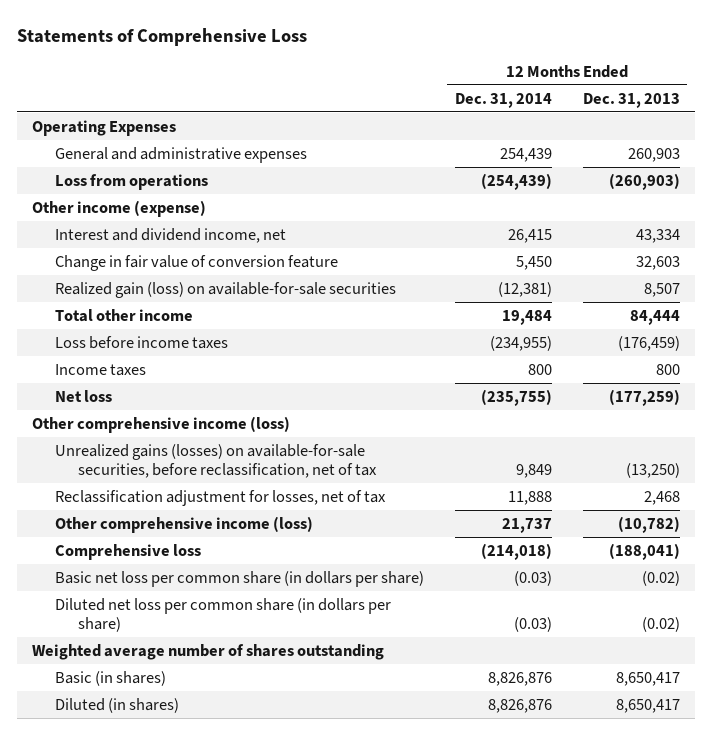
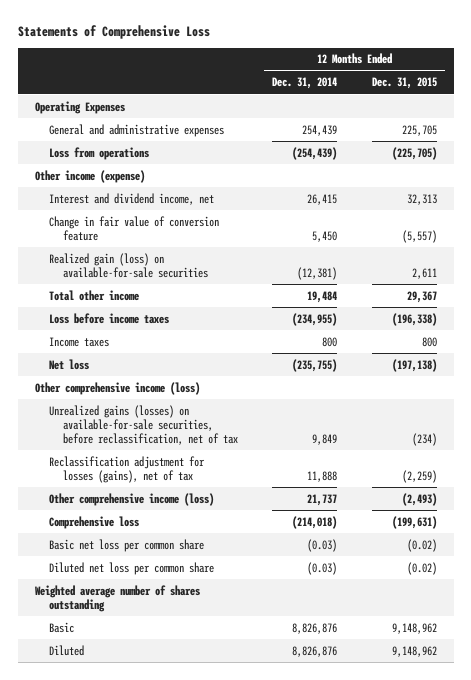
- | 12 Months Ended Dec. 31, 2014 | 12 Months Ended Dec. 31, 2013
+ | 12 Months Ended Dec. 31, 2014 | 12 Months Ended Dec. 31, 2015
- Reclassification adjustment for losses, net of tax | 11,888 | 2,468
+ Reclassification adjustment for losses (gains), net of tax | 11,888 | (2,259)
- Basic net loss per common share (in dollars per share) | (0.03) | (0.02)
- Diluted net loss per common share (in dollars per share) | (0.03) | (0.02)
+ Basic net loss per common share | (0.03) | (0.02)
+ Diluted net loss per common share | (0.03) | (0.02)
- Basic (in shares) | 8,826,876 | 8,650,417
- Diluted (in shares) | 8,826,876 | 8,650,417
+ Basic | 8,826,876 | 9,148,962
+ Diluted | 8,826,876 | 9,148,962

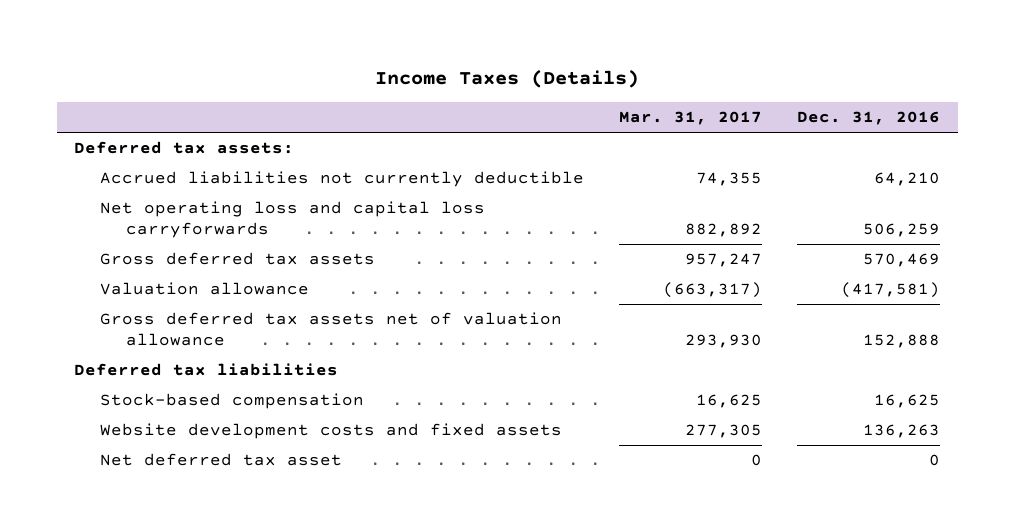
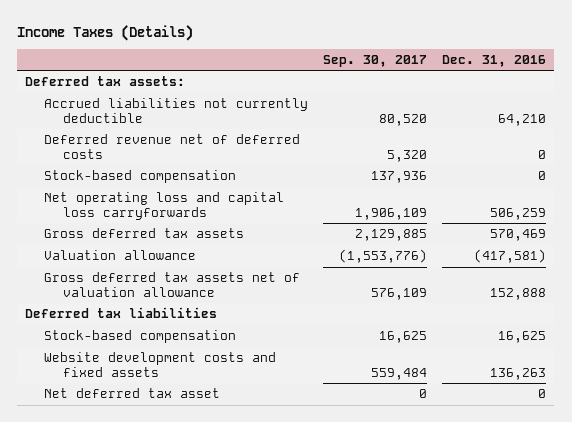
- | Mar. 31, 2017 | Dec. 31, 2016
+ | Sep. 30, 2017 | Dec. 31, 2016
+ Deferred revenue net of deferred costs | 5,320 | 0
+ Stock-based compensation | 137,936 | 0

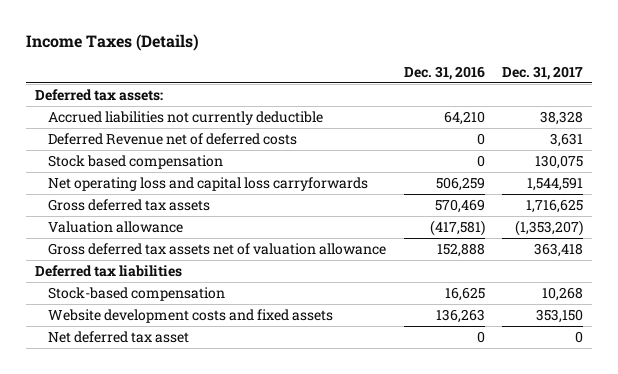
- | Sep. 30, 2017 | Dec. 31, 2016
+ | Dec. 31, 2016 | Dec. 31, 2017
- Deferred revenue net of deferred costs | 5,320 | 0
- Stock-based compensation | 137,936 | 0
+ Deferred Revenue net of deferred costs | 0 | 3,631
+ Stock based compensation | 0 | 130,075

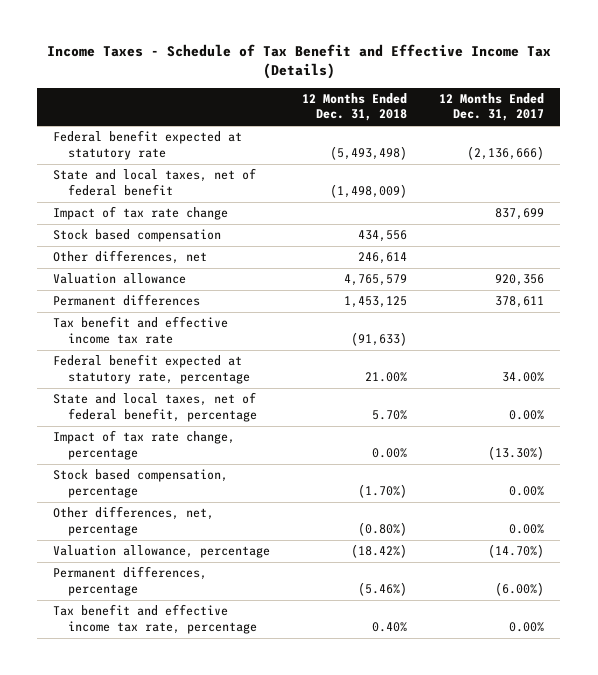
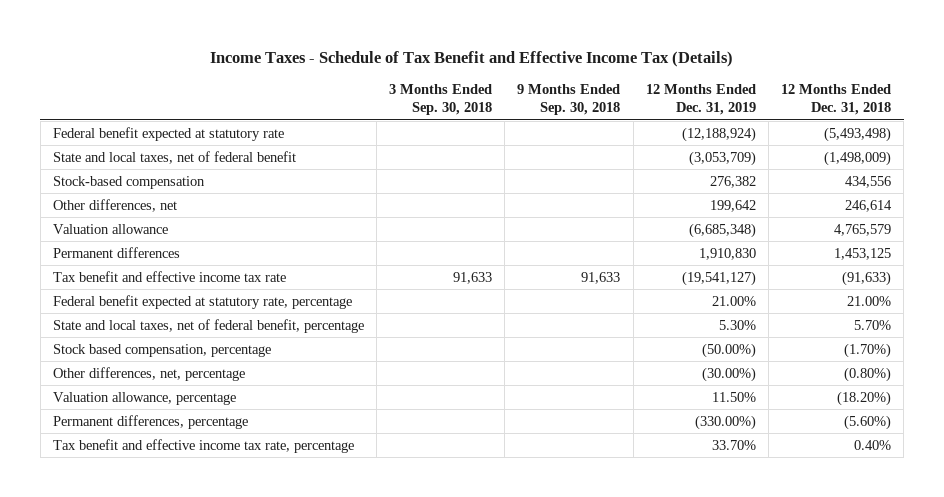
- | 12 Months Ended Dec. 31, 2018 | 12 Months Ended Dec. 31, 2017
+ | 3 Months Ended Sep. 30, 2018 | 9 Months Ended Sep. 30, 2018 | 12 Months Ended Dec. 31, 2019 | 12 Months Ended Dec. 31, 2018
- Impact of tax rate change | | 837,699
- Stock based compensation | 434,556 |
+ Stock-based compensation | | | 276,382 | 434,556
- Impact of tax rate change, percentage | 0.00% | (13.30%)
- Valuation allowance, percentage | (18.42%) | (14.70%)
- Permanent differences, percentage | (5.46%) | (6.00%)
+ Valuation allowance, percentage | | | 11.50% | (18.20%)
+ Permanent differences, percentage | | | (330.00%) | (5.60%)

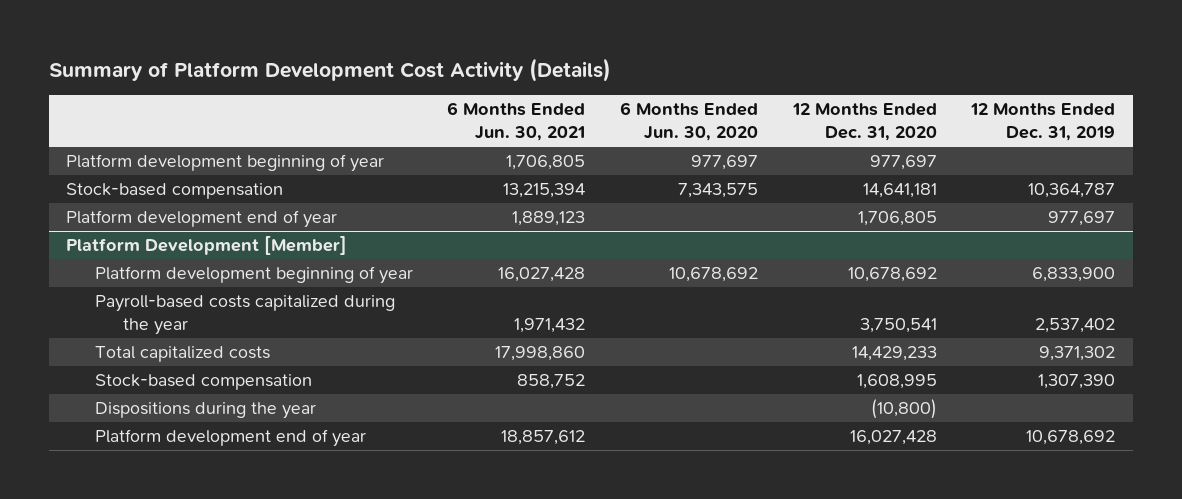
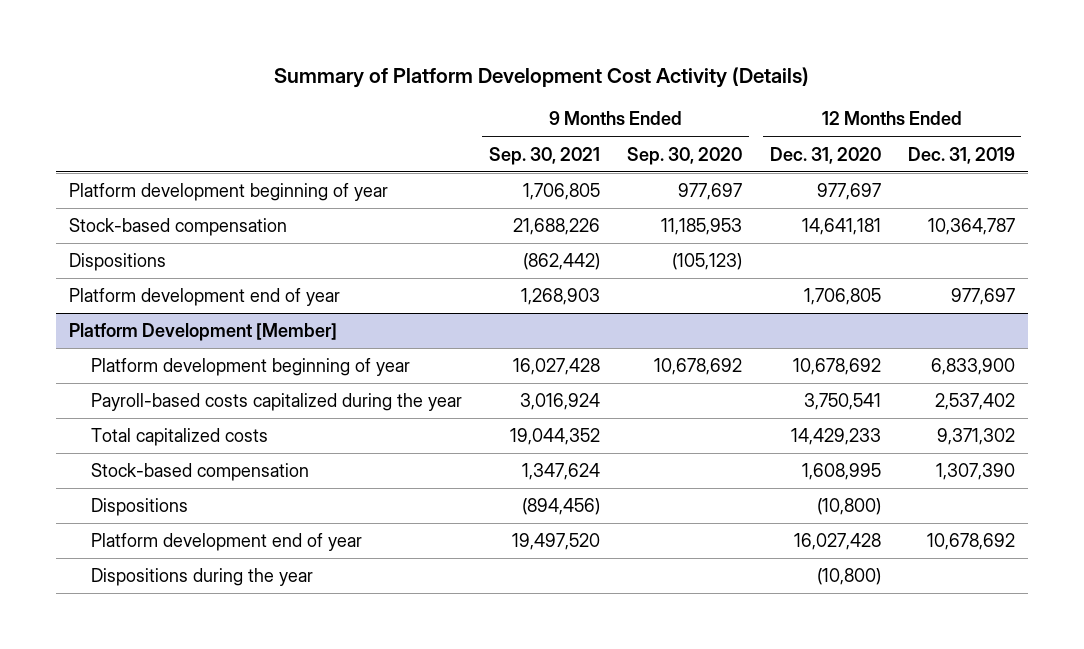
- | 6 Months Ended Jun. 30, 2021 | 6 Months Ended Jun. 30, 2020 | 12 Months Ended Dec. 31, 2020 | 12 Months Ended Dec. 31, 2019
+ | 9 Months Ended Sep. 30, 2021 | 9 Months Ended Sep. 30, 2020 | 12 Months Ended Dec. 31, 2020 | 12 Months Ended Dec. 31, 2019
+ Dispositions | (862,442) | (105,123) | |
@ Platform Development [Member]
+ Dispositions | (894,456) | | (10,800) |
moved down: Dispositions during the year | | | (10,800) |

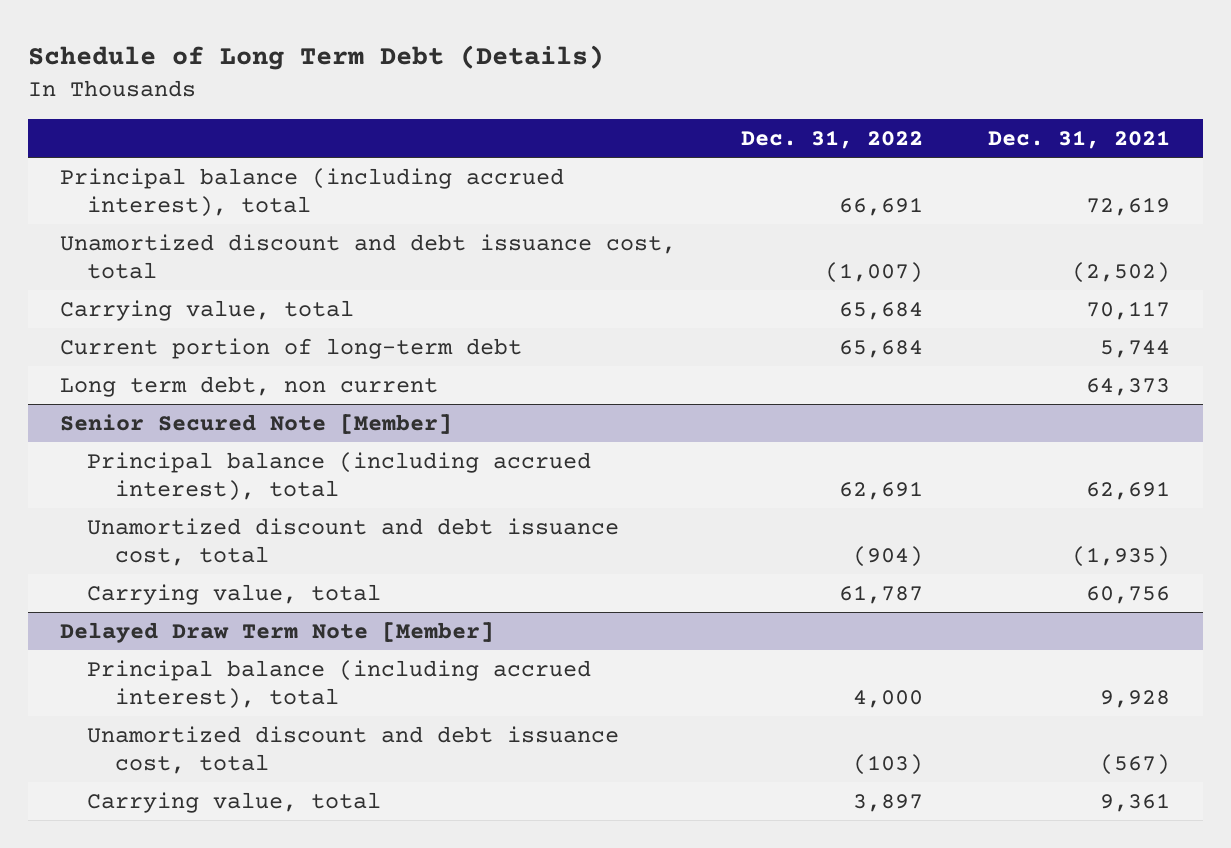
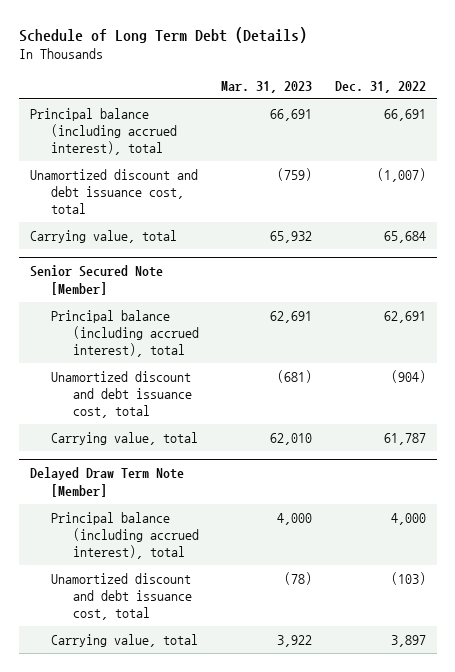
- | Dec. 31, 2022 | Dec. 31, 2021
+ | Mar. 31, 2023 | Dec. 31, 2022
- Current portion of long-term debt | 65,684 | 5,744
- Long term debt, non current | | 64,373

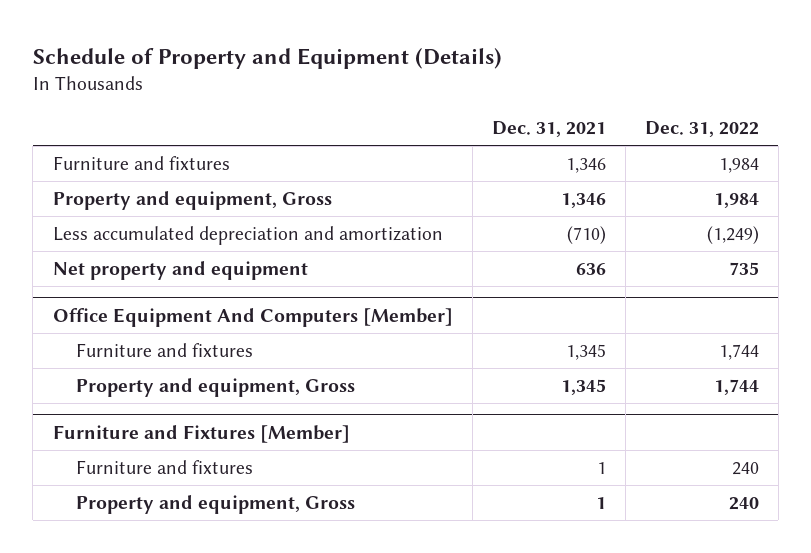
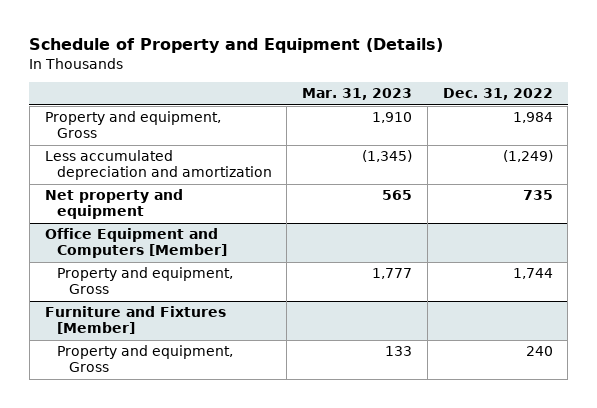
- | Dec. 31, 2021 | Dec. 31, 2022
+ | Mar. 31, 2023 | Dec. 31, 2022
- Furniture and fixtures | 1,346 | 1,984
- Office Equipment And Computers [Member]
- Furniture and fixtures | 1,345 | 1,744
+ Office Equipment and Computers [Member]
@ Furniture and Fixtures [Member]
- Furniture and fixtures | 1 | 240

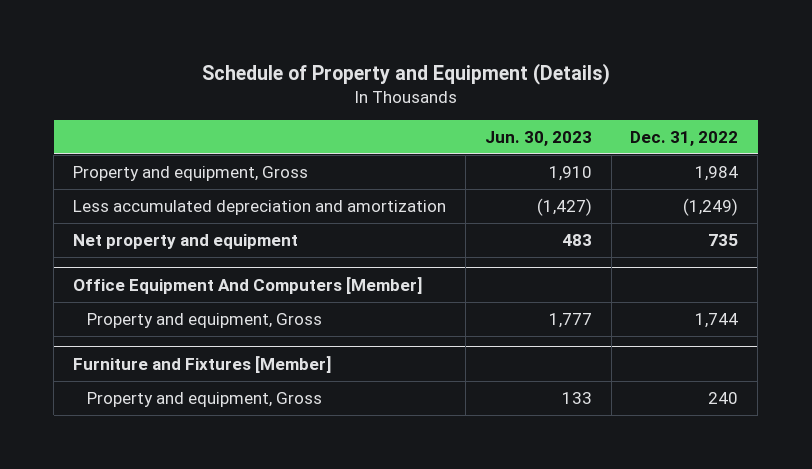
- | Mar. 31, 2023 | Dec. 31, 2022
+ | Jun. 30, 2023 | Dec. 31, 2022
- Office Equipment and Computers [Member]
+ Office Equipment And Computers [Member]

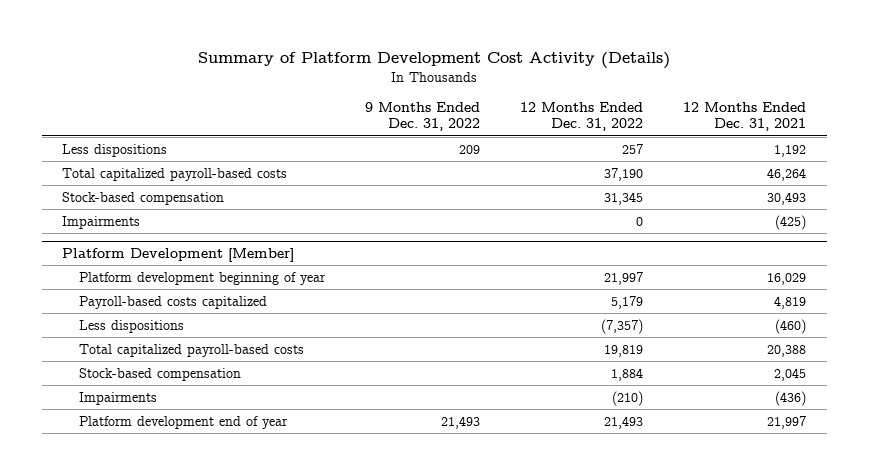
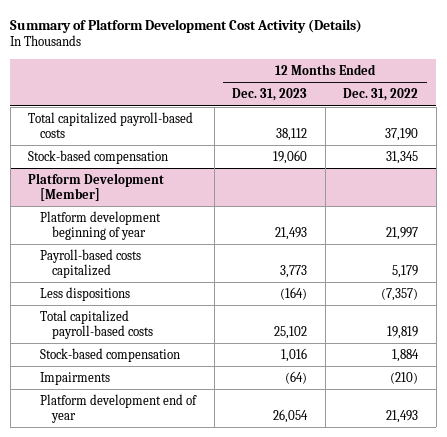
- | 9 Months Ended Dec. 31, 2022 | 12 Months Ended Dec. 31, 2022 | 12 Months Ended Dec. 31, 2021
+ | 12 Months Ended Dec. 31, 2023 | 12 Months Ended Dec. 31, 2022
- Less dispositions | 209 | 257 | 1,192
- Impairments | | 0 | (425)

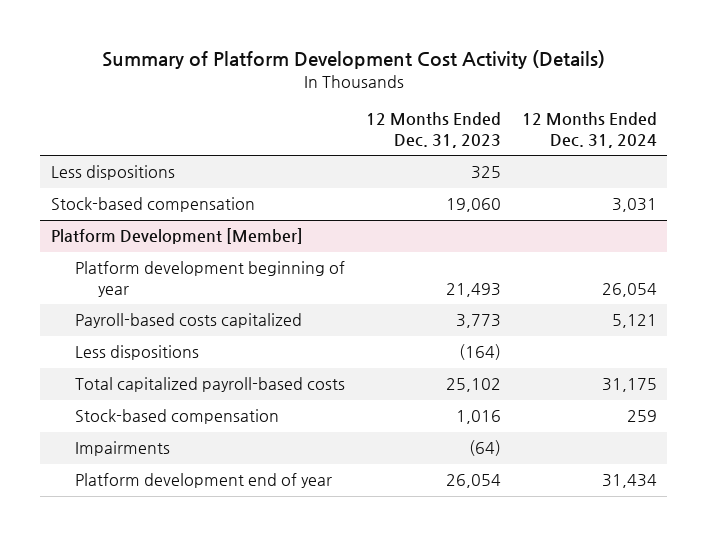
- | 12 Months Ended Dec. 31, 2023 | 12 Months Ended Dec. 31, 2022
+ | 12 Months Ended Dec. 31, 2023 | 12 Months Ended Dec. 31, 2024
- Total capitalized payroll-based costs | 38,112 | 37,190
+ Less dispositions | 325 |

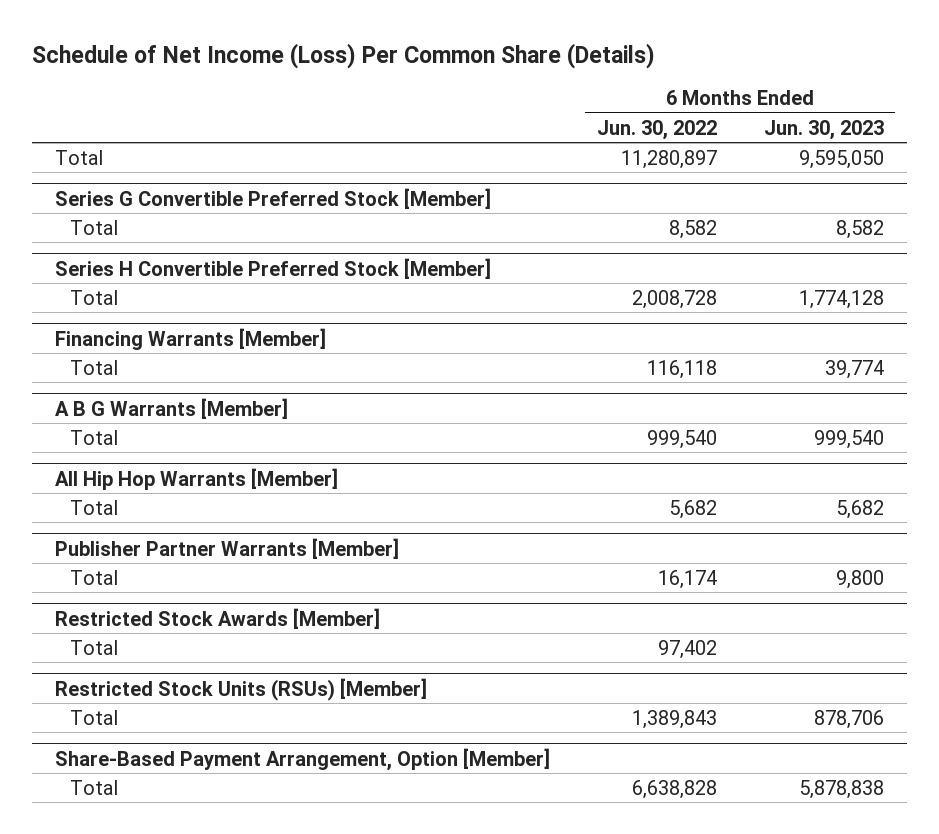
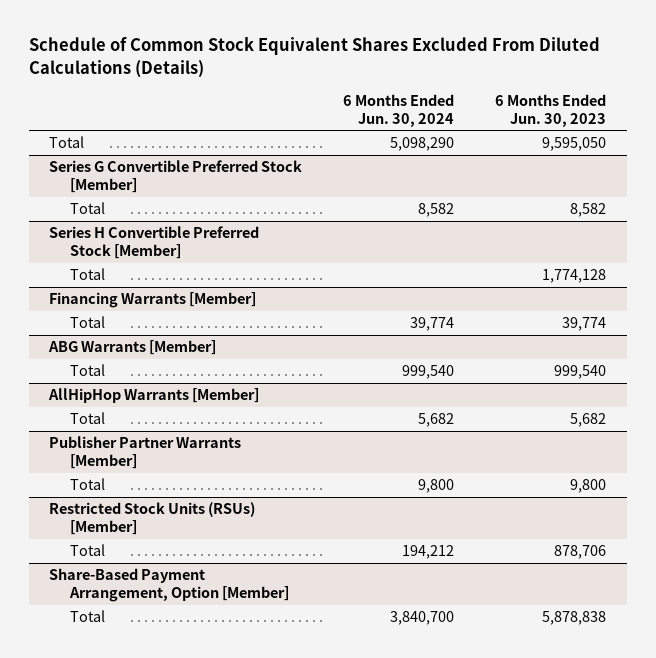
- Schedule of Net Income (Loss) Per Common Share (Details)
+ Schedule of Common Stock Equivalent Shares Excluded From Diluted Calculations (Details)
- | 6 Months Ended Jun. 30, 2022 | 6 Months Ended Jun. 30, 2023
+ | 6 Months Ended Jun. 30, 2024 | 6 Months Ended Jun. 30, 2023
- A B G Warrants [Member]
+ ABG Warrants [Member]
- All Hip Hop Warrants [Member]
+ AllHipHop Warrants [Member]
- Restricted Stock Awards [Member]
- Total | 97,402 |

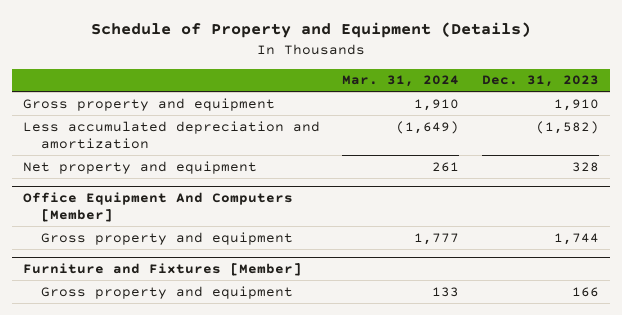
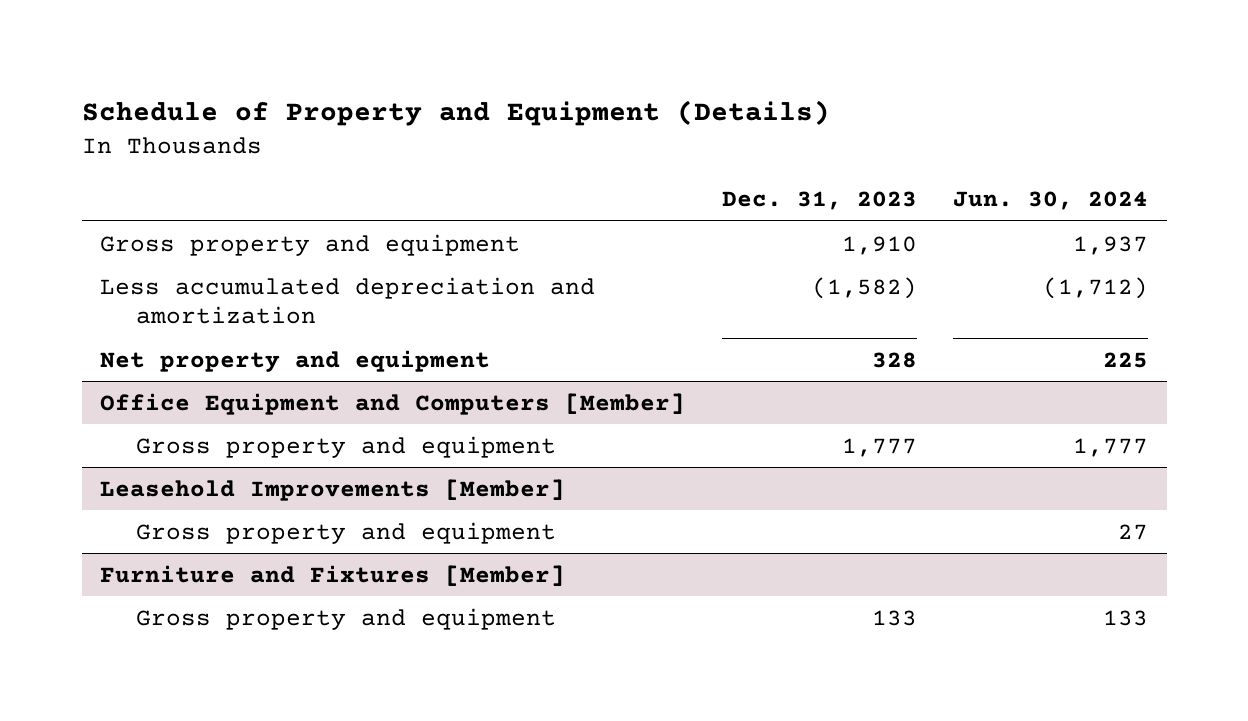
- | Mar. 31, 2024 | Dec. 31, 2023
+ | Dec. 31, 2023 | Jun. 30, 2024
- Office Equipment And Computers [Member]
- Gross property and equipment | 1,777 | 1,744
+ Office Equipment and Computers [Member]
+ Gross property and equipment | 1,777 | 1,777
+ Leasehold Improvements [Member]
+ Gross property and equipment | | 27
@ Furniture and Fixtures [Member]
- Gross property and equipment | 133 | 166
+ Gross property and equipment | 133 | 133

